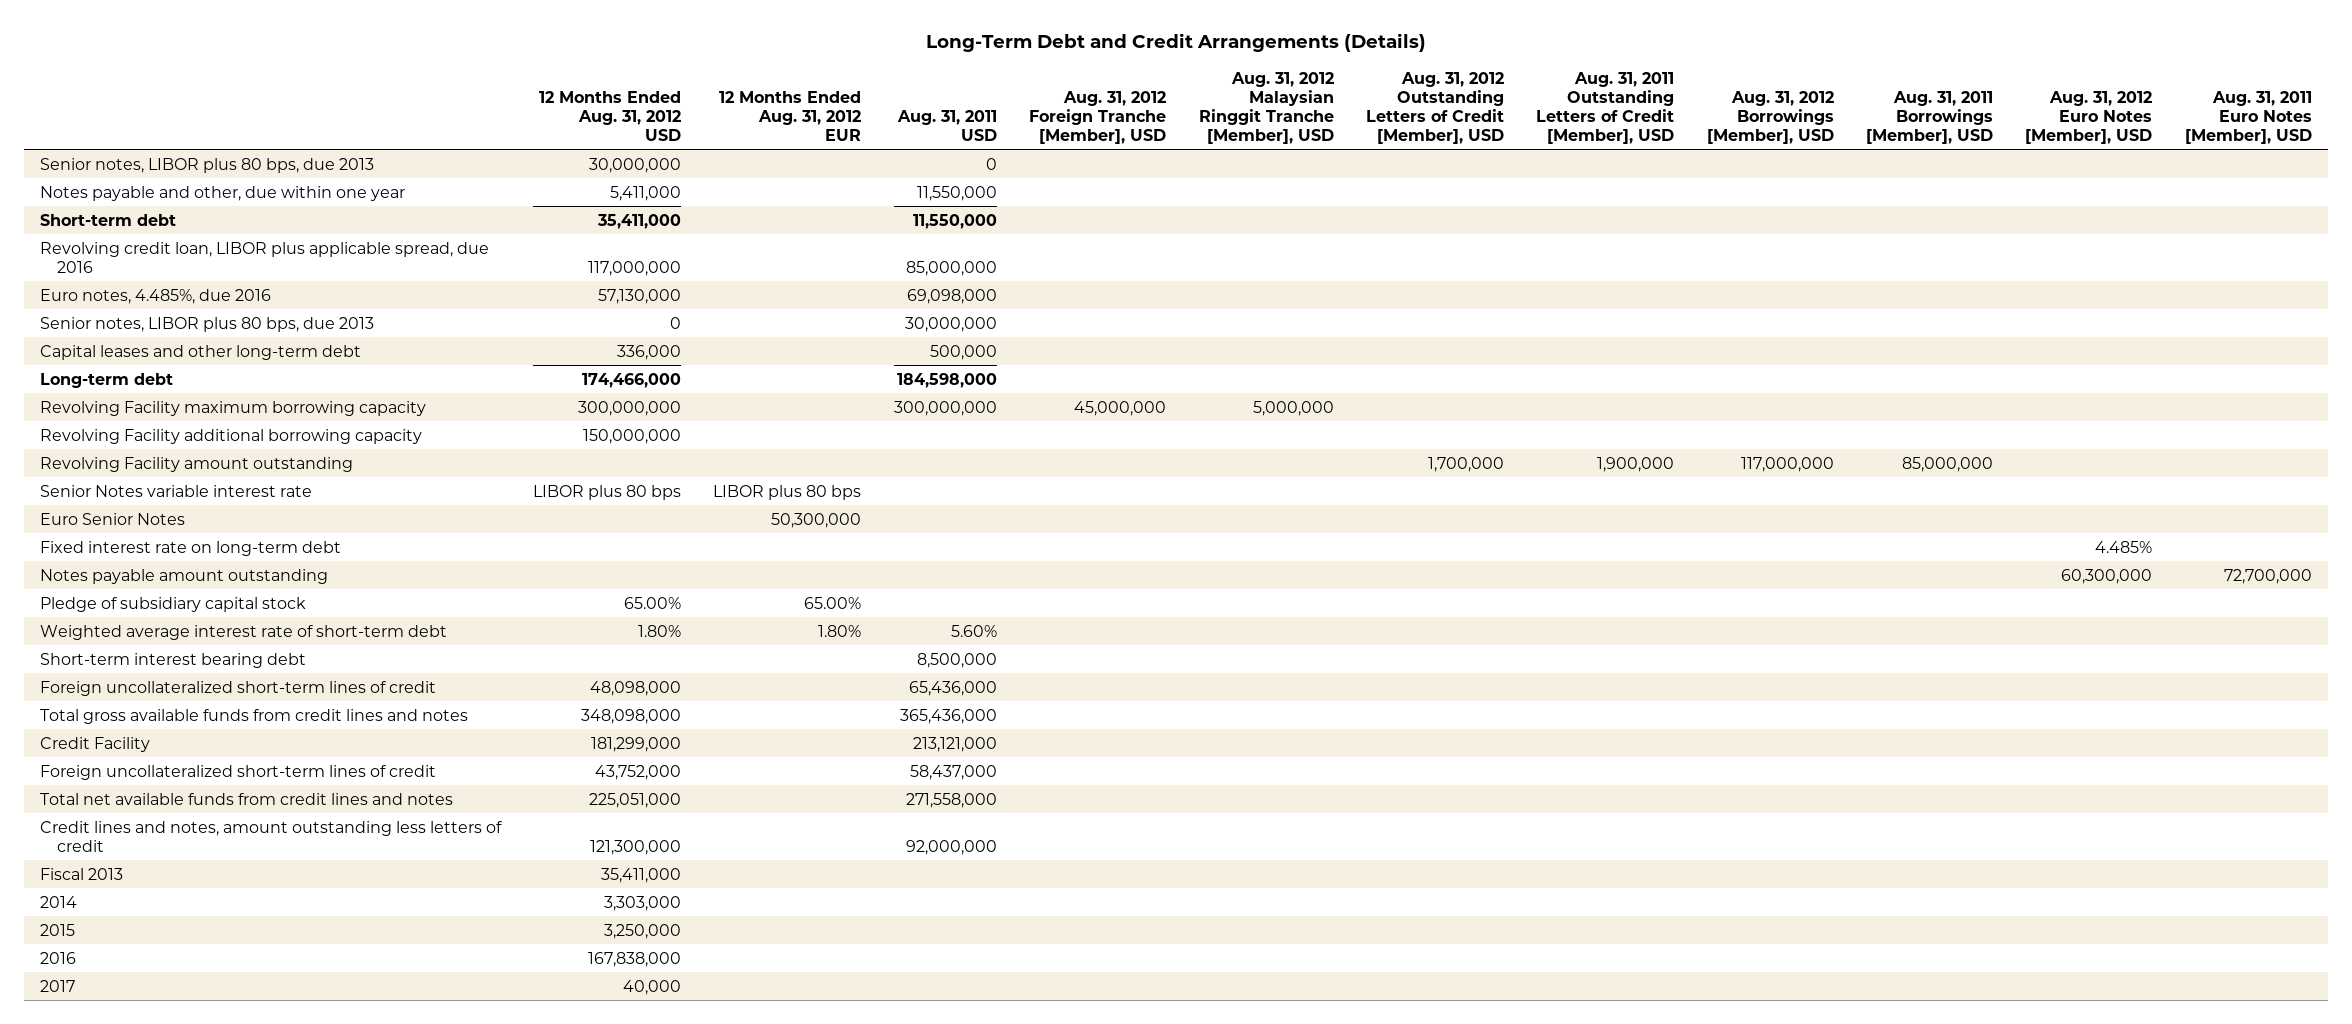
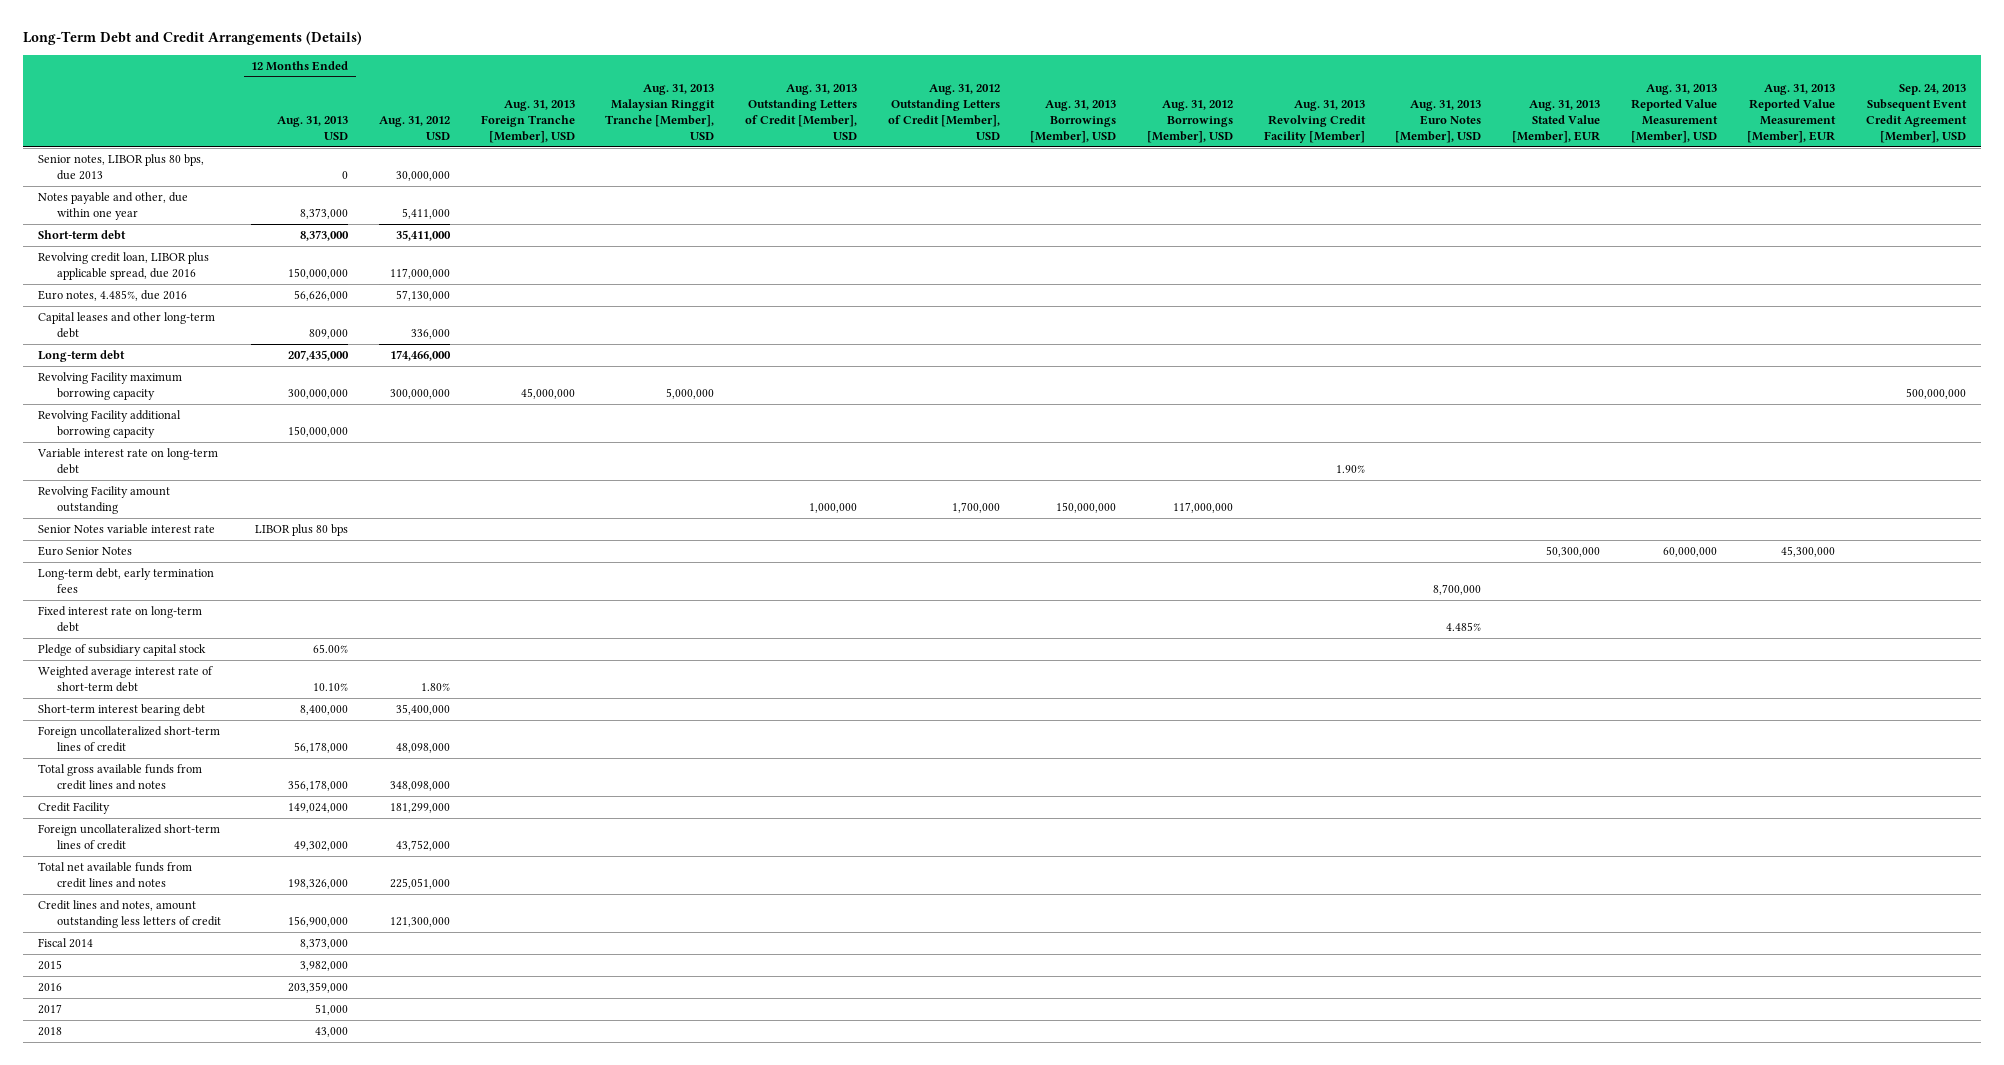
- | 12 Months Ended Aug. 31, 2012 USD | 12 Months Ended Aug. 31, 2012 EUR | Aug. 31, 2011 USD | Aug. 31, 2012 Foreign Tranche [Member], USD | Aug. 31, 2012 Malaysian Ringgit Tranche [Member], USD | Aug. 31, 2012 Outstanding Letters of Credit [Member], USD | Aug. 31, 2011 Outstanding Letters of Credit [Member], USD | Aug. 31, 2012 Borrowings [Member], USD | Aug. 31, 2011 Borrowings [Member], USD | Aug. 31, 2012 Euro Notes [Member], USD | Aug. 31, 2011 Euro Notes [Member], USD
+ | 12 Months Ended Aug. 31, 2013 USD | Aug. 31, 2012 USD | Aug. 31, 2013 Foreign Tranche [Member], USD | Aug. 31, 2013 Malaysian Ringgit Tranche [Member], USD | Aug. 31, 2013 Outstanding Letters of Credit [Member], USD | Aug. 31, 2012 Outstanding Letters of Credit [Member], USD | Aug. 31, 2013 Borrowings [Member], USD | Aug. 31, 2012 Borrowings [Member], USD | Aug. 31, 2013 Revolving Credit Facility [Member] | Aug. 31, 2013 Euro Notes [Member], USD | Aug. 31, 2013 Stated Value [Member], EUR | Aug. 31, 2013 Reported Value Measurement [Member], USD | Aug. 31, 2013 Reported Value Measurement [Member], EUR | Sep. 24, 2013 Subsequent Event Credit Agreement [Member], USD
- Senior notes, LIBOR plus 80 bps, due 2013 | 0 | | 30,000,000 | | | | | | | |
+ Variable interest rate on long-term debt | | | | | | | | | 1.90% | | | | |
+ Long-term debt, early termination fees | | | | | | | | | | 8,700,000 | | | |
- Notes payable amount outstanding | | | | | | | | | | 60,300,000 | 72,700,000
- Fiscal 2013 | 35,411,000 | | | | | | | | | |
- 2014 | 3,303,000 | | | | | | | | | |
+ Fiscal 2014 | 8,373,000 | | | | | | | | | | | | |
+ 2018 | 43,000 | | | | | | | | | | | | |

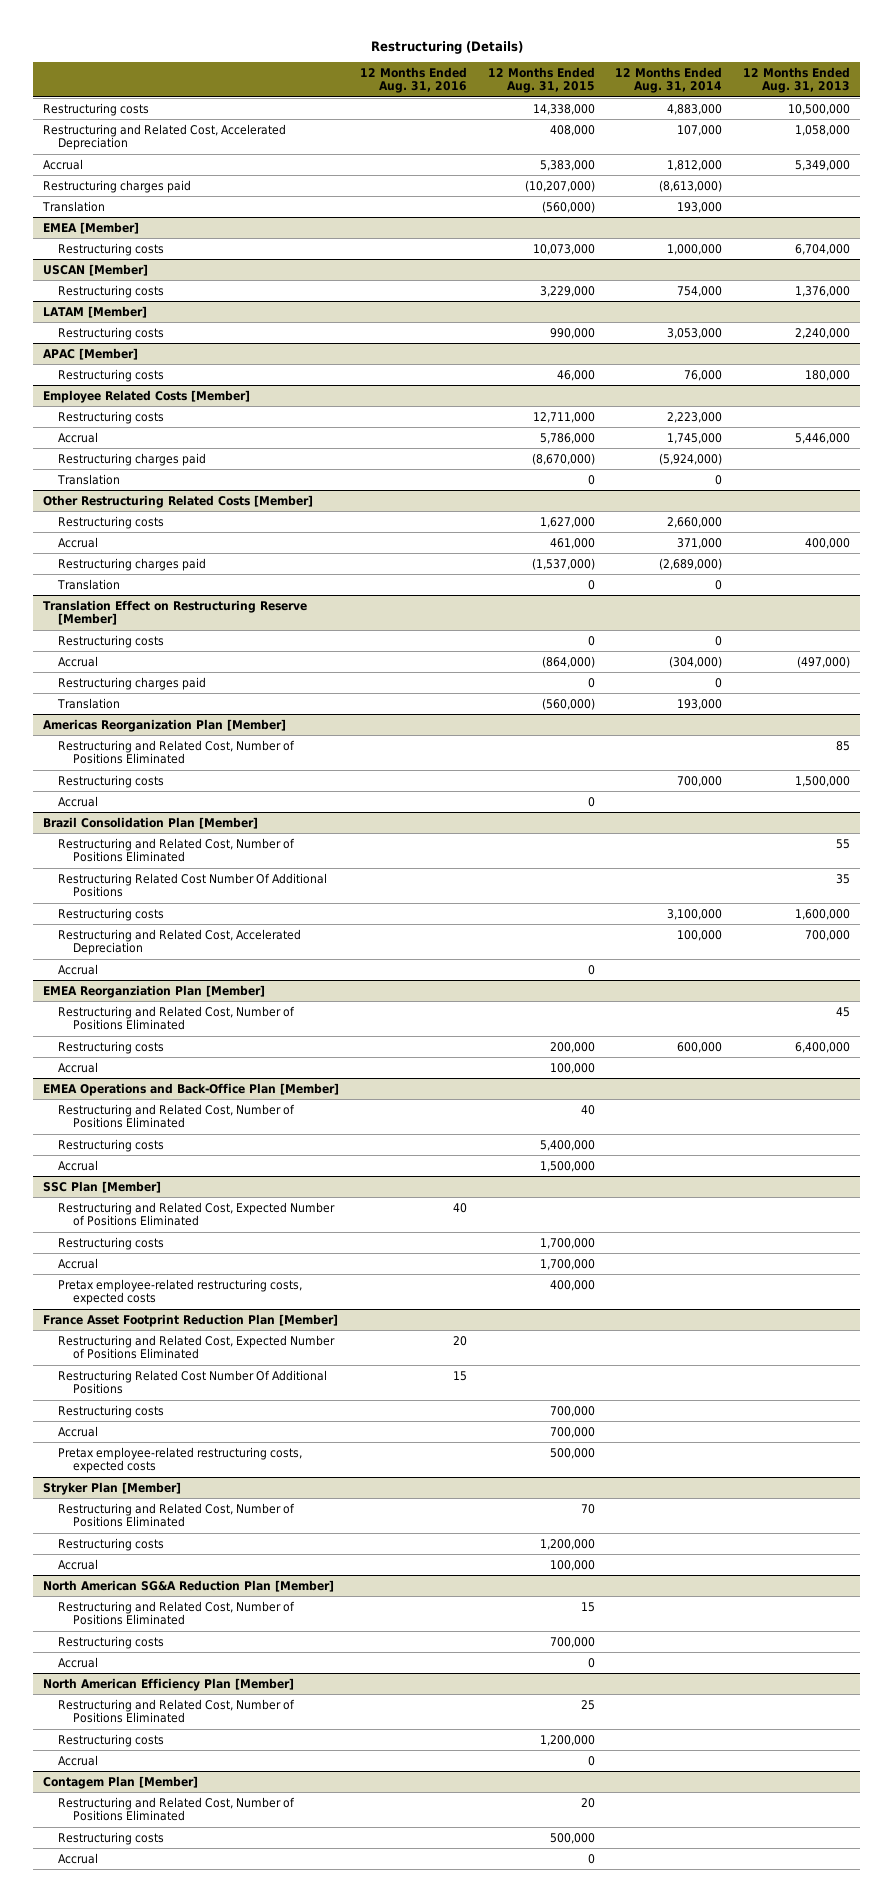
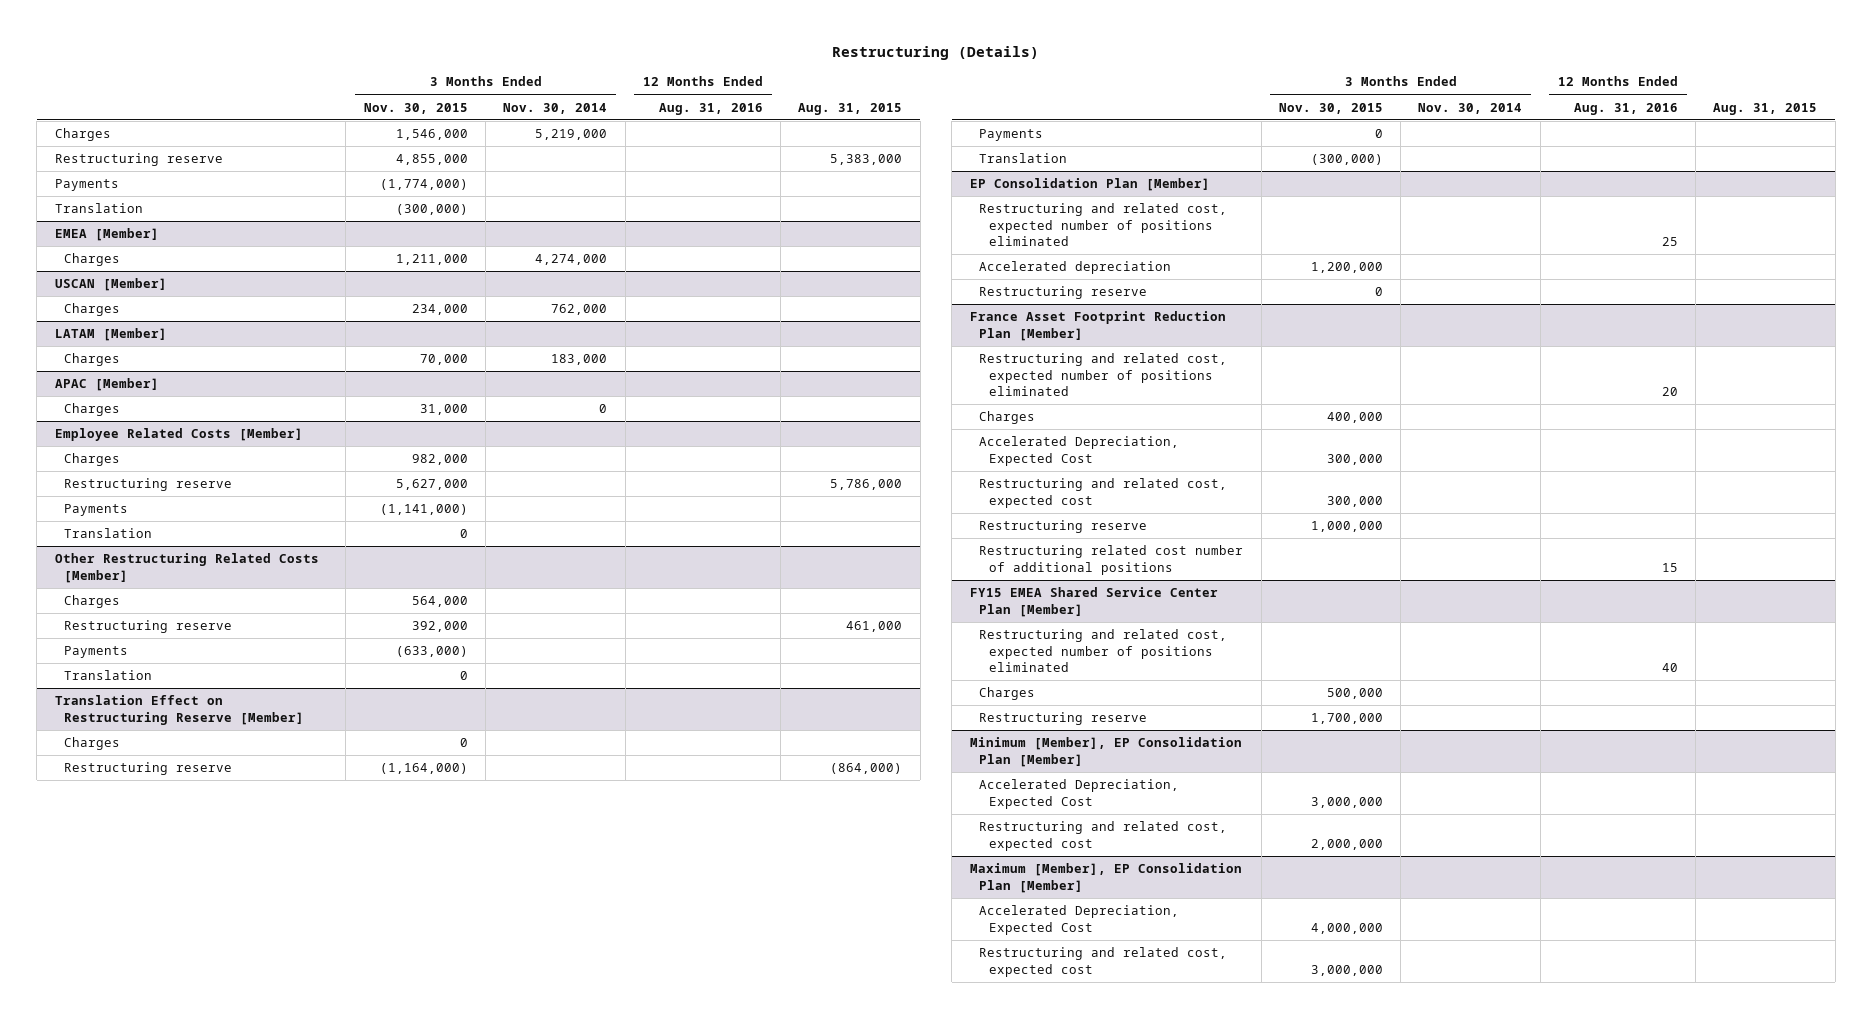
- | 12 Months Ended Aug. 31, 2016 | 12 Months Ended Aug. 31, 2015 | 12 Months Ended Aug. 31, 2014 | 12 Months Ended Aug. 31, 2013
+ | 3 Months Ended Nov. 30, 2015 | 3 Months Ended Nov. 30, 2014 | 12 Months Ended Aug. 31, 2016 | Aug. 31, 2015
- Restructuring costs | | 14,338,000 | 4,883,000 | 10,500,000
- Restructuring and Related Cost, Accelerated Depreciation | | 408,000 | 107,000 | 1,058,000
- Accrual | | 5,383,000 | 1,812,000 | 5,349,000
- Restructuring charges paid | | (10,207,000) | (8,613,000) |
+ Charges | 1,546,000 | 5,219,000 | |
+ Restructuring reserve | 4,855,000 | | | 5,383,000
+ Payments | (1,774,000) | | |
@ EMEA [Member]
- Restructuring costs | | 10,073,000 | 1,000,000 | 6,704,000
+ Charges | 1,211,000 | 4,274,000 | |
@ USCAN [Member]
- Restructuring costs | | 3,229,000 | 754,000 | 1,376,000
+ Charges | 234,000 | 762,000 | |
@ LATAM [Member]
- Restructuring costs | | 990,000 | 3,053,000 | 2,240,000
+ Charges | 70,000 | 183,000 | |
@ APAC [Member]
- Restructuring costs | | 46,000 | 76,000 | 180,000
+ Charges | 31,000 | 0 | |
@ Employee Related Costs [Member]
- Restructuring costs | | 12,711,000 | 2,223,000 |
- Accrual | | 5,786,000 | 1,745,000 | 5,446,000
- Restructuring charges paid | | (8,670,000) | (5,924,000) |
+ Charges | 982,000 | | |
+ Restructuring reserve | 5,627,000 | | | 5,786,000
+ Payments | (1,141,000) | | |
@ Other Restructuring Related Costs [Member]
- Restructuring costs | | 1,627,000 | 2,660,000 |
- Accrual | | 461,000 | 371,000 | 400,000
- Restructuring charges paid | | (1,537,000) | (2,689,000) |
+ Charges | 564,000 | | |
+ Restructuring reserve | 392,000 | | | 461,000
+ Payments | (633,000) | | |
@ Translation Effect on Restructuring Reserve [Member]
- Restructuring costs | | 0 | 0 |
- Accrual | | (864,000) | (304,000) | (497,000)
- Restructuring charges paid | | 0 | 0 |
+ Charges | 0 | | |
+ Restructuring reserve | (1,164,000) | | | (864,000)
+ Payments | 0 | | |
- Americas Reorganization Plan [Member]
- Restructuring and Related Cost, Number of Positions Eliminated | | | | 85
- Restructuring costs | | | 700,000 | 1,500,000
- Accrual | | 0 | |
- Brazil Consolidation Plan [Member]
- Restructuring and Related Cost, Number of Positions Eliminated | | | | 55
- Restructuring Related Cost Number Of Additional Positions | | | | 35
- Restructuring costs | | | 3,100,000 | 1,600,000
- Restructuring and Related Cost, Accelerated Depreciation | | | 100,000 | 700,000
- Accrual | | 0 | |
- EMEA Reorganziation Plan [Member]
- Restructuring and Related Cost, Number of Positions Eliminated | | | | 45
- Restructuring costs | | 200,000 | 600,000 | 6,400,000
- Accrual | | 100,000 | |
- EMEA Operations and Back-Office Plan [Member]
- Restructuring and Related Cost, Number of Positions Eliminated | | 40 | |
- Restructuring costs | | 5,400,000 | |
- Accrual | | 1,500,000 | |
- SSC Plan [Member]
- Restructuring and Related Cost, Expected Number of Positions Eliminated | 40 | | |
- Restructuring costs | | 1,700,000 | |
- Accrual | | 1,700,000 | |
- Pretax employee-related restructuring costs, expected costs | | 400,000 | |
+ EP Consolidation Plan [Member]
+ Restructuring and related cost, expected number of positions eliminated | | | 25 |
+ Accelerated depreciation | 1,200,000 | | |
+ Restructuring reserve | 0 | | |
@ France Asset Footprint Reduction Plan [Member]
- Restructuring and Related Cost, Expected Number of Positions Eliminated | 20 | | |
- Restructuring Related Cost Number Of Additional Positions | 15 | | |
- Restructuring costs | | 700,000 | |
- Accrual | | 700,000 | |
- Pretax employee-related restructuring costs, expected costs | | 500,000 | |
- Stryker Plan [Member]
- Restructuring and Related Cost, Number of Positions Eliminated | | 70 | |
- Restructuring costs | | 1,200,000 | |
- Accrual | | 100,000 | |
- North American SG&A Reduction Plan [Member]
- Restructuring and Related Cost, Number of Positions Eliminated | | 15 | |
- Restructuring costs | | 700,000 | |
- Accrual | | 0 | |
- North American Efficiency Plan [Member]
- Restructuring and Related Cost, Number of Positions Eliminated | | 25 | |
- Restructuring costs | | 1,200,000 | |
- Accrual | | 0 | |
- Contagem Plan [Member]
- Restructuring and Related Cost, Number of Positions Eliminated | | 20 | |
- Restructuring costs | | 500,000 | |
- Accrual | | 0 | |
@ France Asset Footprint Reduction Plan [Member]
+ Restructuring and related cost, expected number of positions eliminated | | | 20 |
+ Charges | 400,000 | | |
+ Accelerated Depreciation, Expected Cost | 300,000 | | |
+ Restructuring and related cost, expected cost | 300,000 | | |
+ Restructuring reserve | 1,000,000 | | |
+ Restructuring related cost number of additional positions | | | 15 |
+ FY15 EMEA Shared Service Center Plan [Member]
+ Restructuring and related cost, expected number of positions eliminated | | | 40 |
+ Charges | 500,000 | | |
+ Restructuring reserve | 1,700,000 | | |
+ Minimum [Member], EP Consolidation Plan [Member]
+ Accelerated Depreciation, Expected Cost | 3,000,000 | | |
+ Restructuring and related cost, expected cost | 2,000,000 | | |
+ Maximum [Member], EP Consolidation Plan [Member]
+ Accelerated Depreciation, Expected Cost | 4,000,000 | | |
+ Restructuring and related cost, expected cost | 3,000,000 | | |

